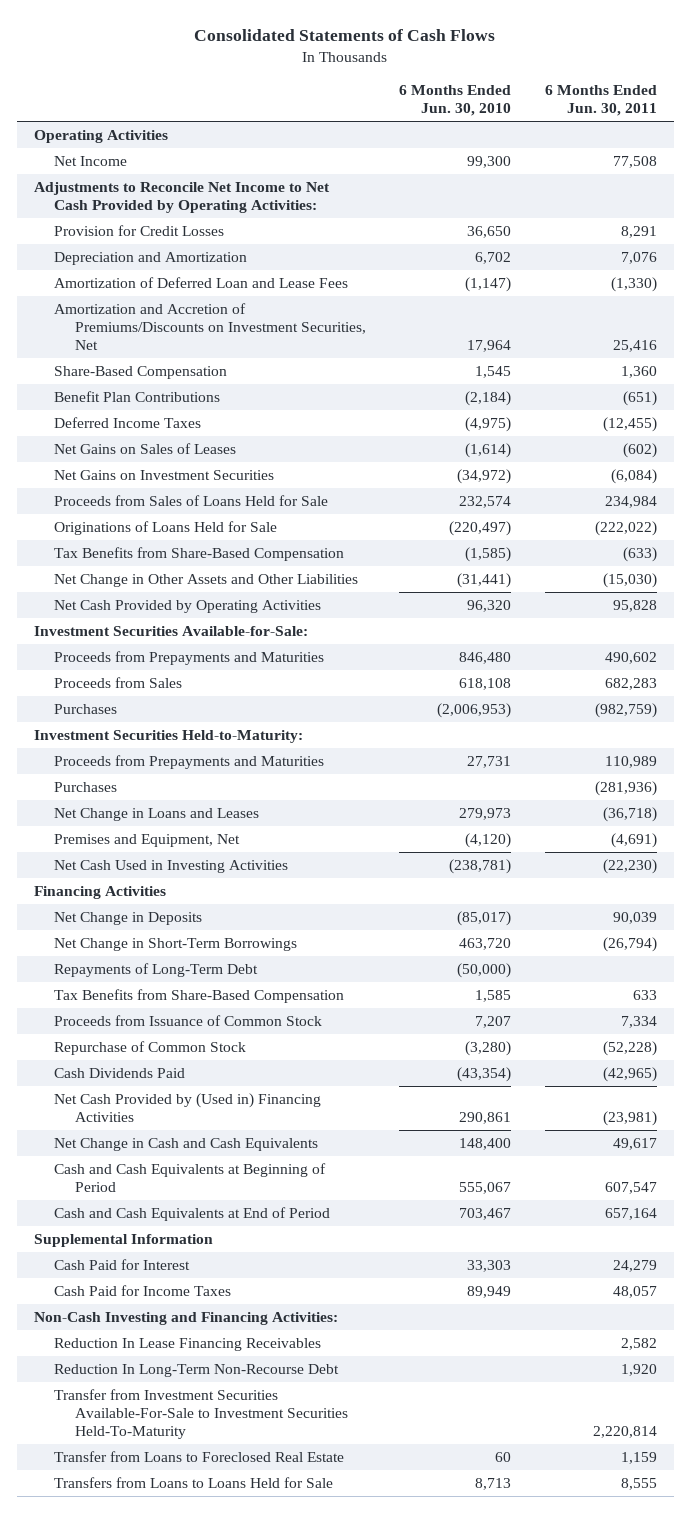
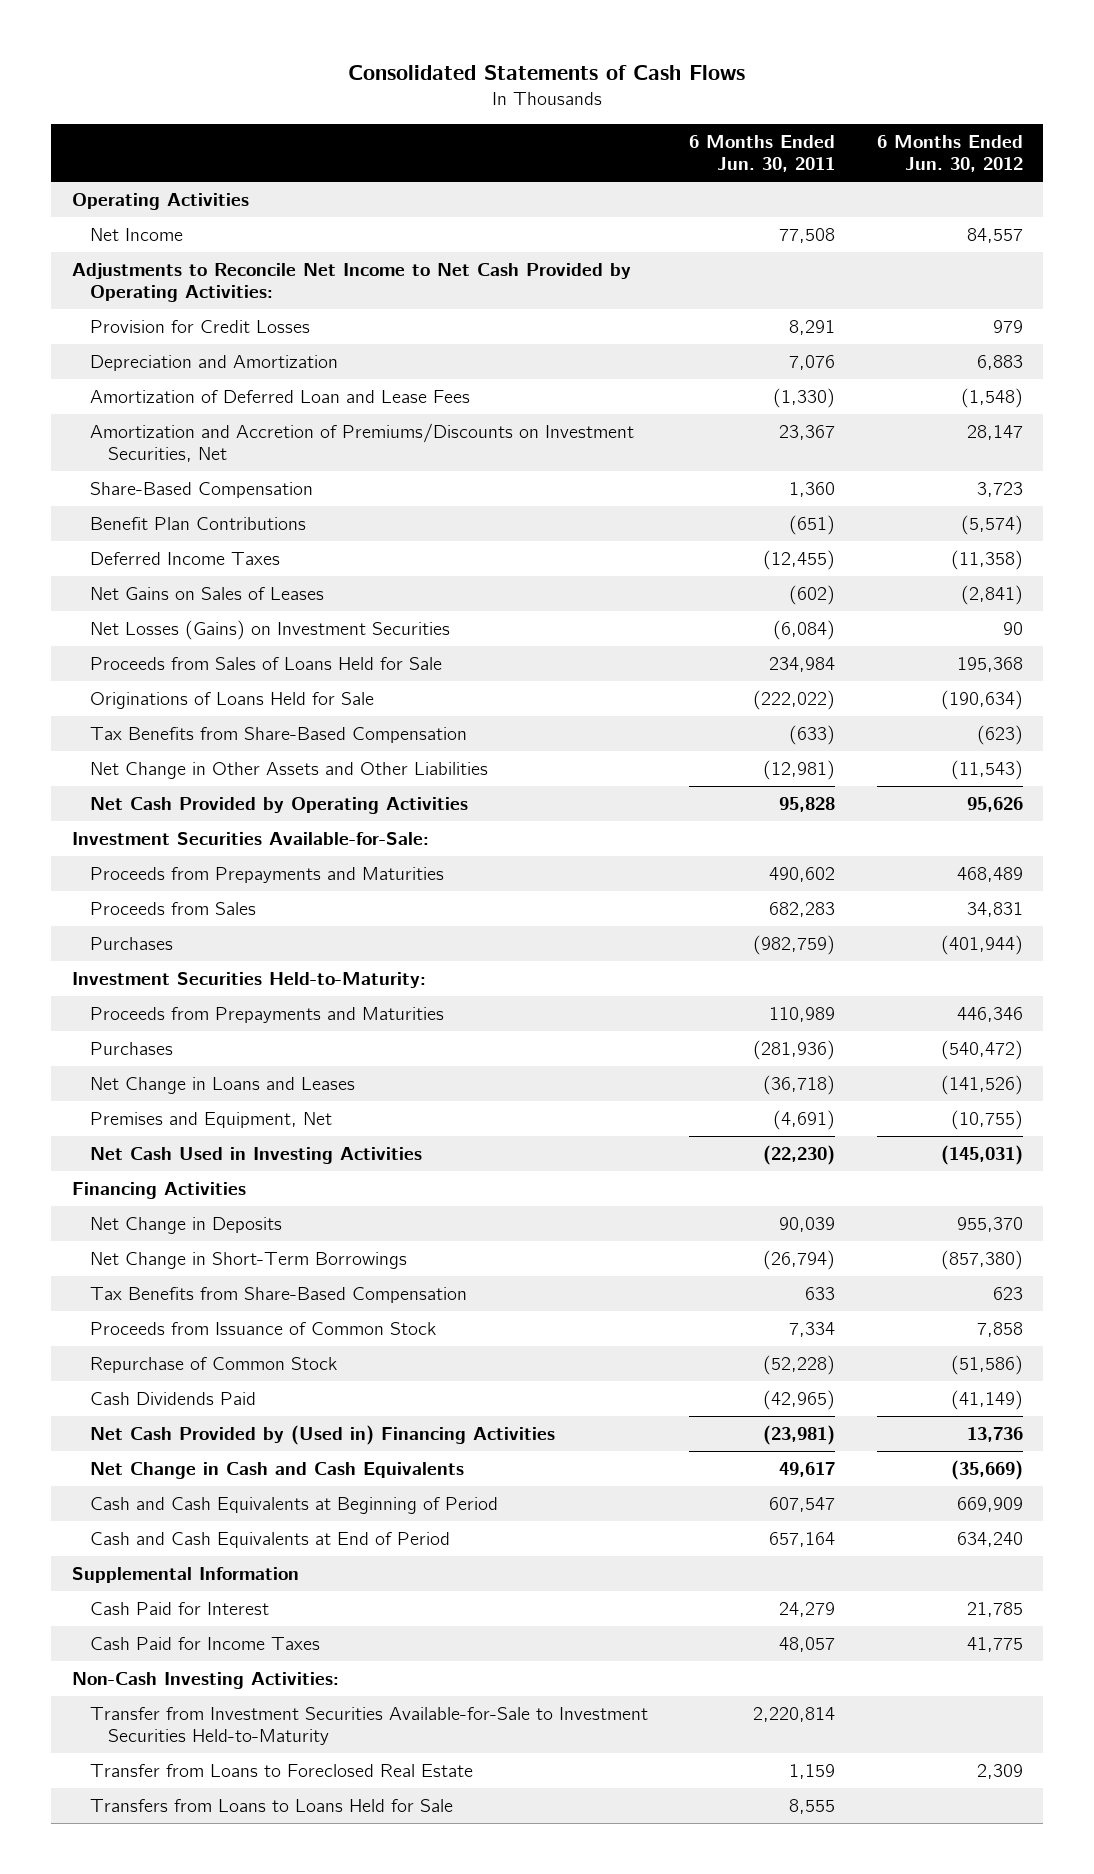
- | 6 Months Ended Jun. 30, 2010 | 6 Months Ended Jun. 30, 2011
+ | 6 Months Ended Jun. 30, 2011 | 6 Months Ended Jun. 30, 2012
- Amortization and Accretion of Premiums/Discounts on Investment Securities, Net | 17,964 | 25,416
+ Amortization and Accretion of Premiums/Discounts on Investment Securities, Net | 23,367 | 28,147
- Net Gains on Investment Securities | (34,972) | (6,084)
+ Net Losses (Gains) on Investment Securities | (6,084) | 90
- Net Change in Other Assets and Other Liabilities | (31,441) | (15,030)
+ Net Change in Other Assets and Other Liabilities | (12,981) | (11,543)
- Repayments of Long-Term Debt | (50,000) |
- Non-Cash Investing and Financing Activities:
- Reduction In Lease Financing Receivables | | 2,582
- Reduction In Long-Term Non-Recourse Debt | | 1,920
- Transfer from Investment Securities Available-For-Sale to Investment Securities Held-To-Maturity | | 2,220,814
+ Non-Cash Investing Activities:
+ Transfer from Investment Securities Available-for-Sale to Investment Securities Held-to-Maturity | 2,220,814 |

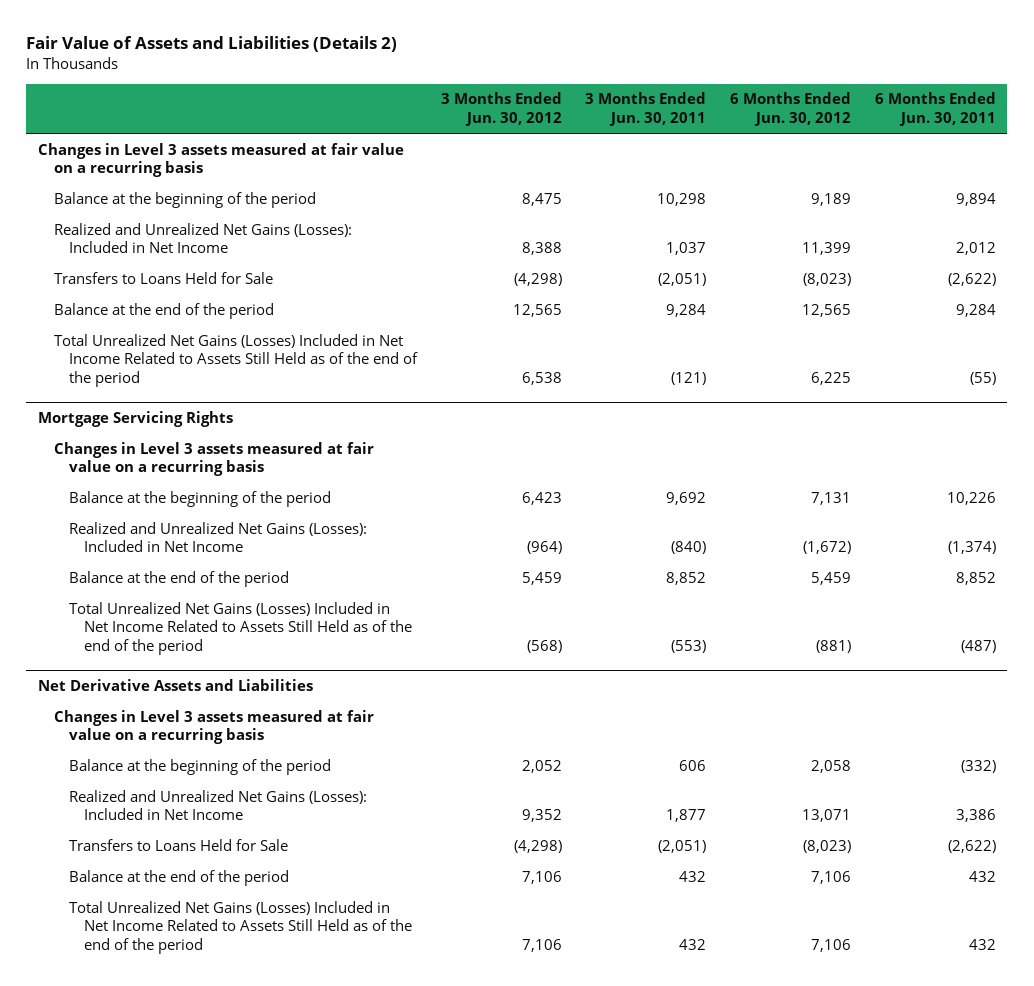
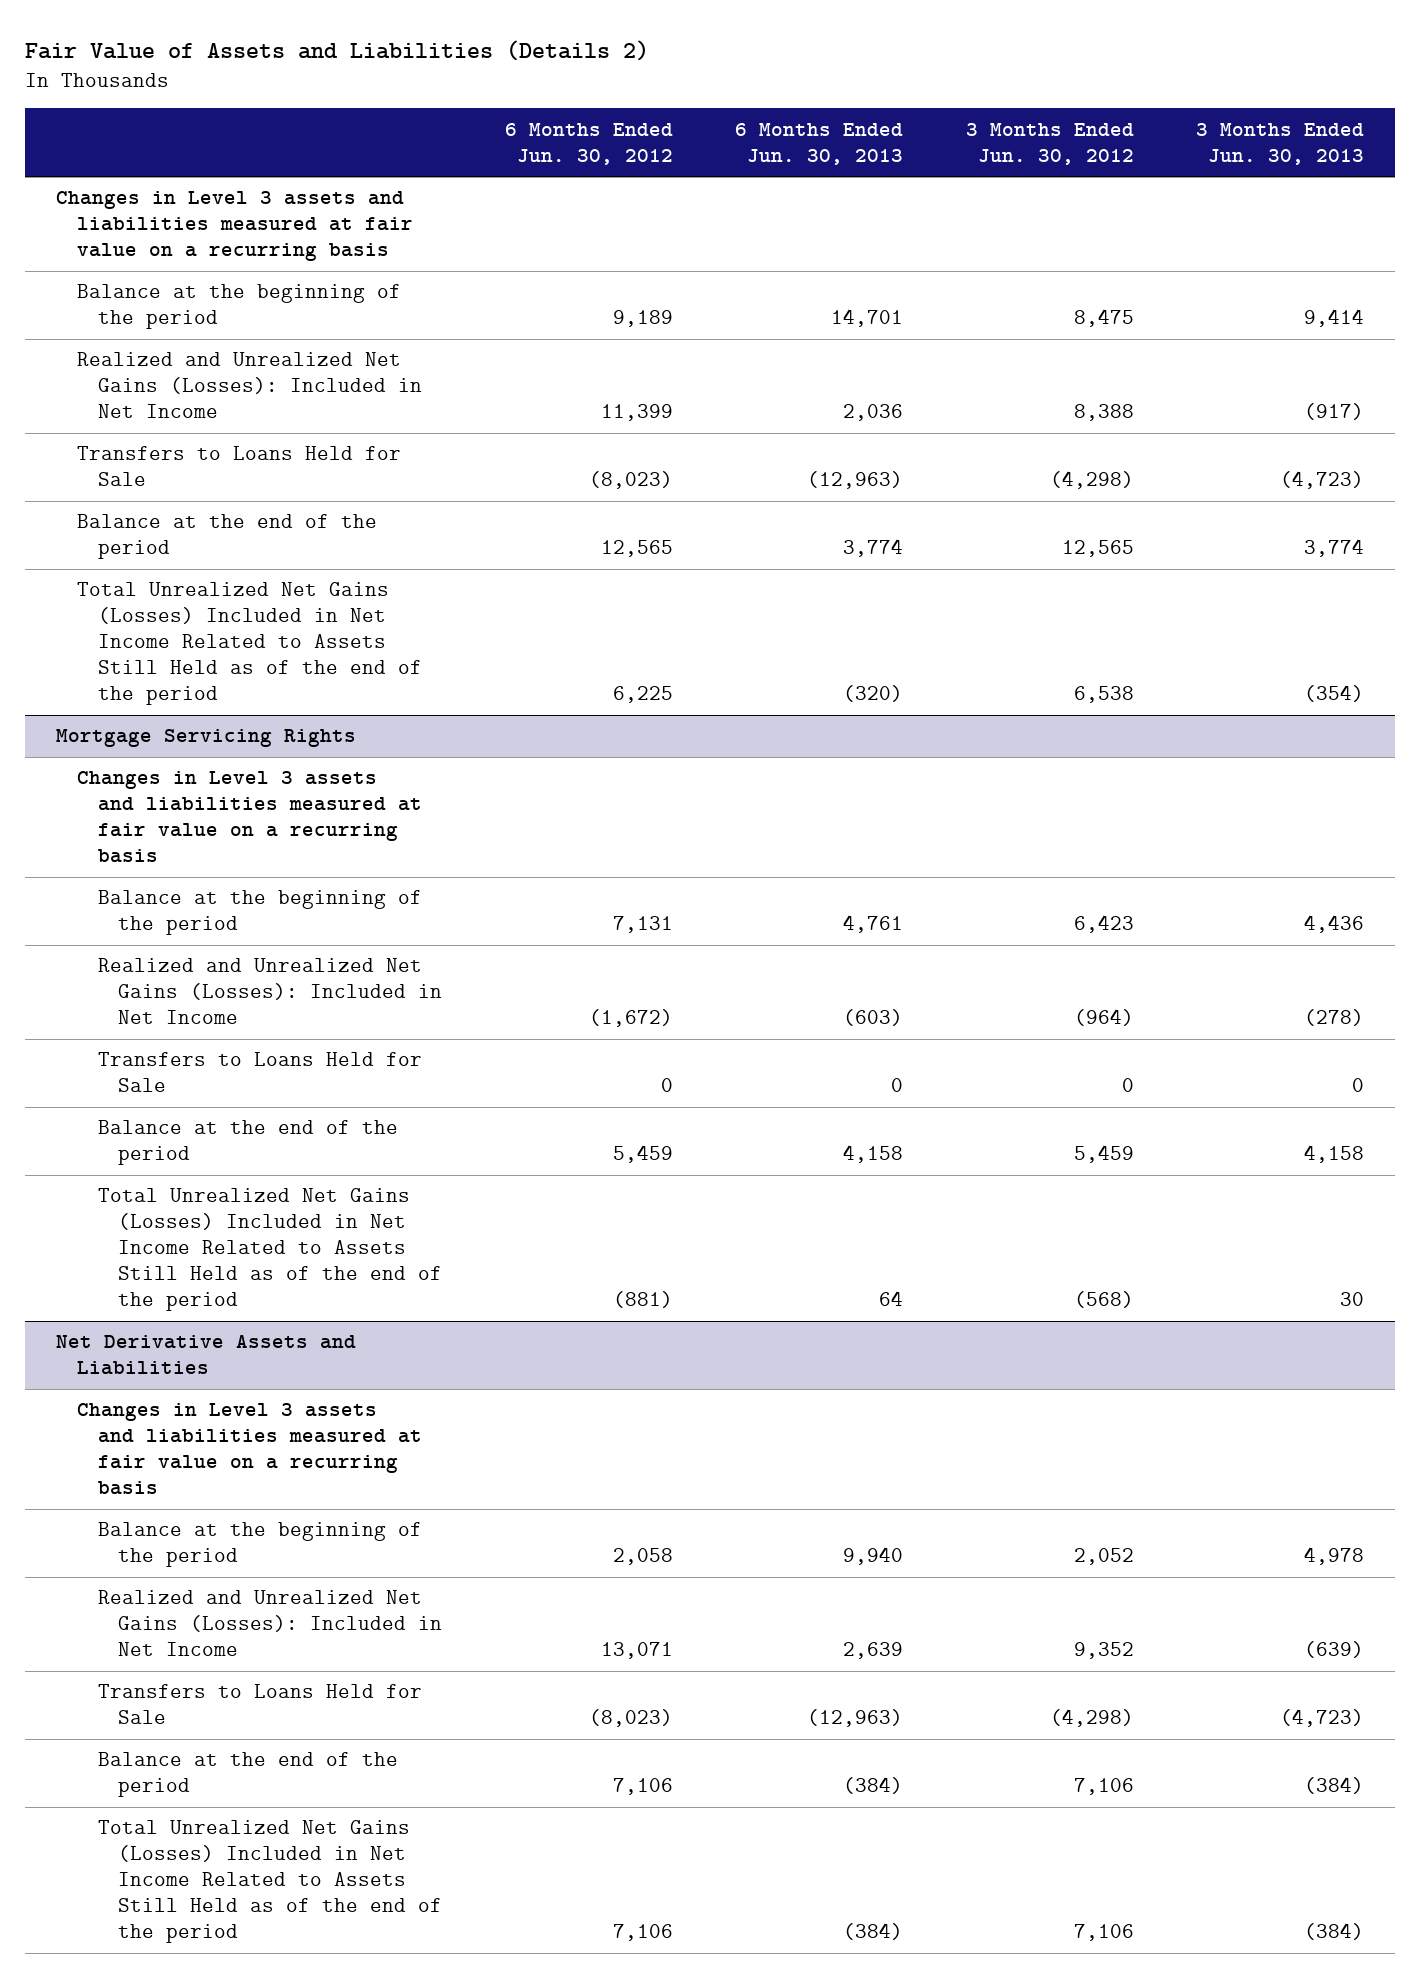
- | 3 Months Ended Jun. 30, 2012 | 3 Months Ended Jun. 30, 2011 | 6 Months Ended Jun. 30, 2012 | 6 Months Ended Jun. 30, 2011
+ | 6 Months Ended Jun. 30, 2012 | 6 Months Ended Jun. 30, 2013 | 3 Months Ended Jun. 30, 2012 | 3 Months Ended Jun. 30, 2013
- Changes in Level 3 assets measured at fair value on a recurring basis
+ Changes in Level 3 assets and liabilities measured at fair value on a recurring basis
@ Mortgage Servicing Rights
- Changes in Level 3 assets measured at fair value on a recurring basis
+ Changes in Level 3 assets and liabilities measured at fair value on a recurring basis
+ Transfers to Loans Held for Sale | 0 | 0 | 0 | 0
@ Net Derivative Assets and Liabilities
- Changes in Level 3 assets measured at fair value on a recurring basis
+ Changes in Level 3 assets and liabilities measured at fair value on a recurring basis

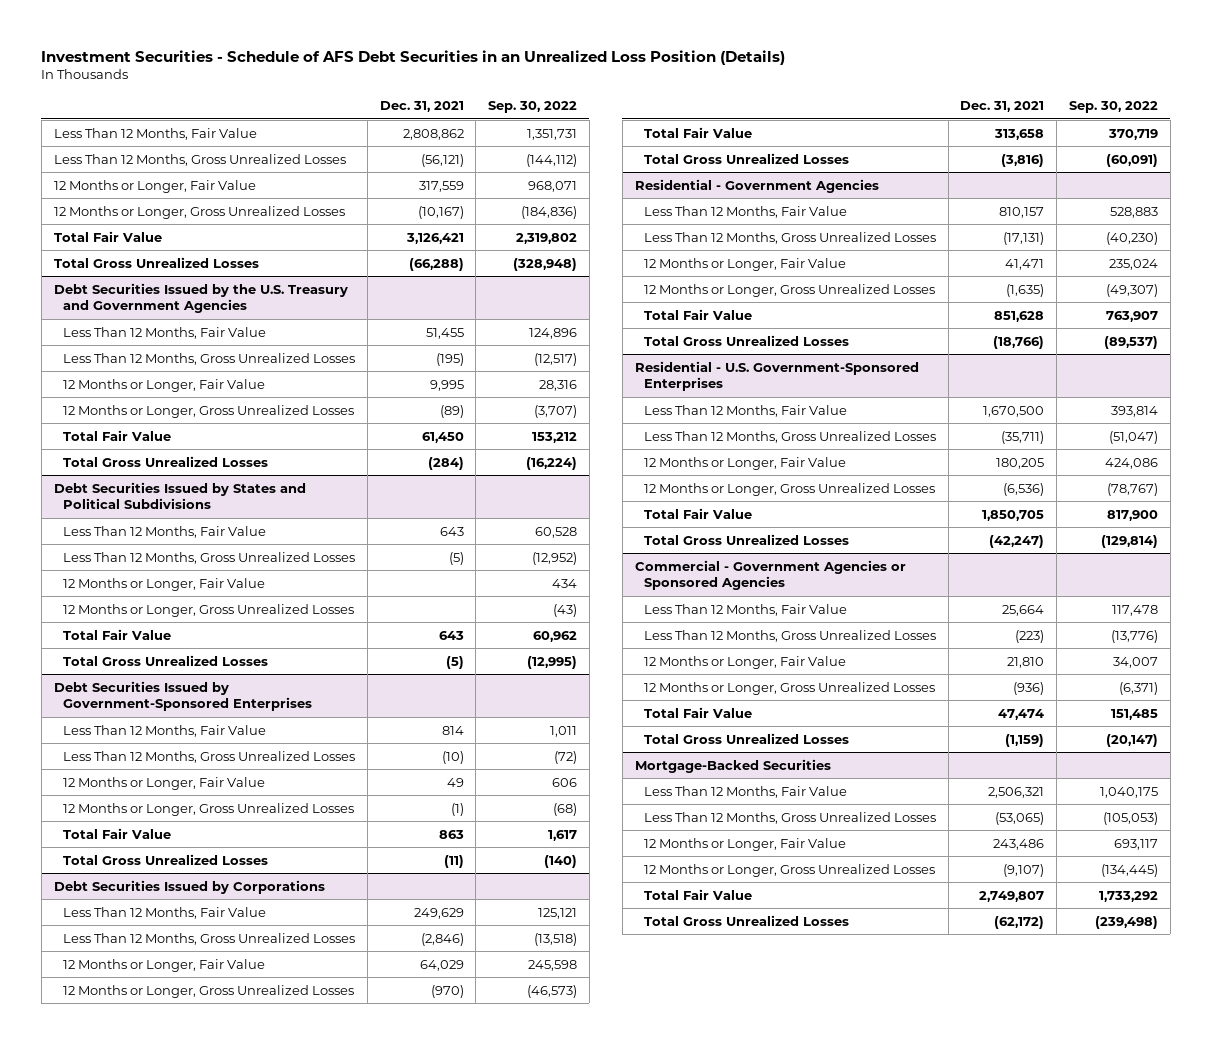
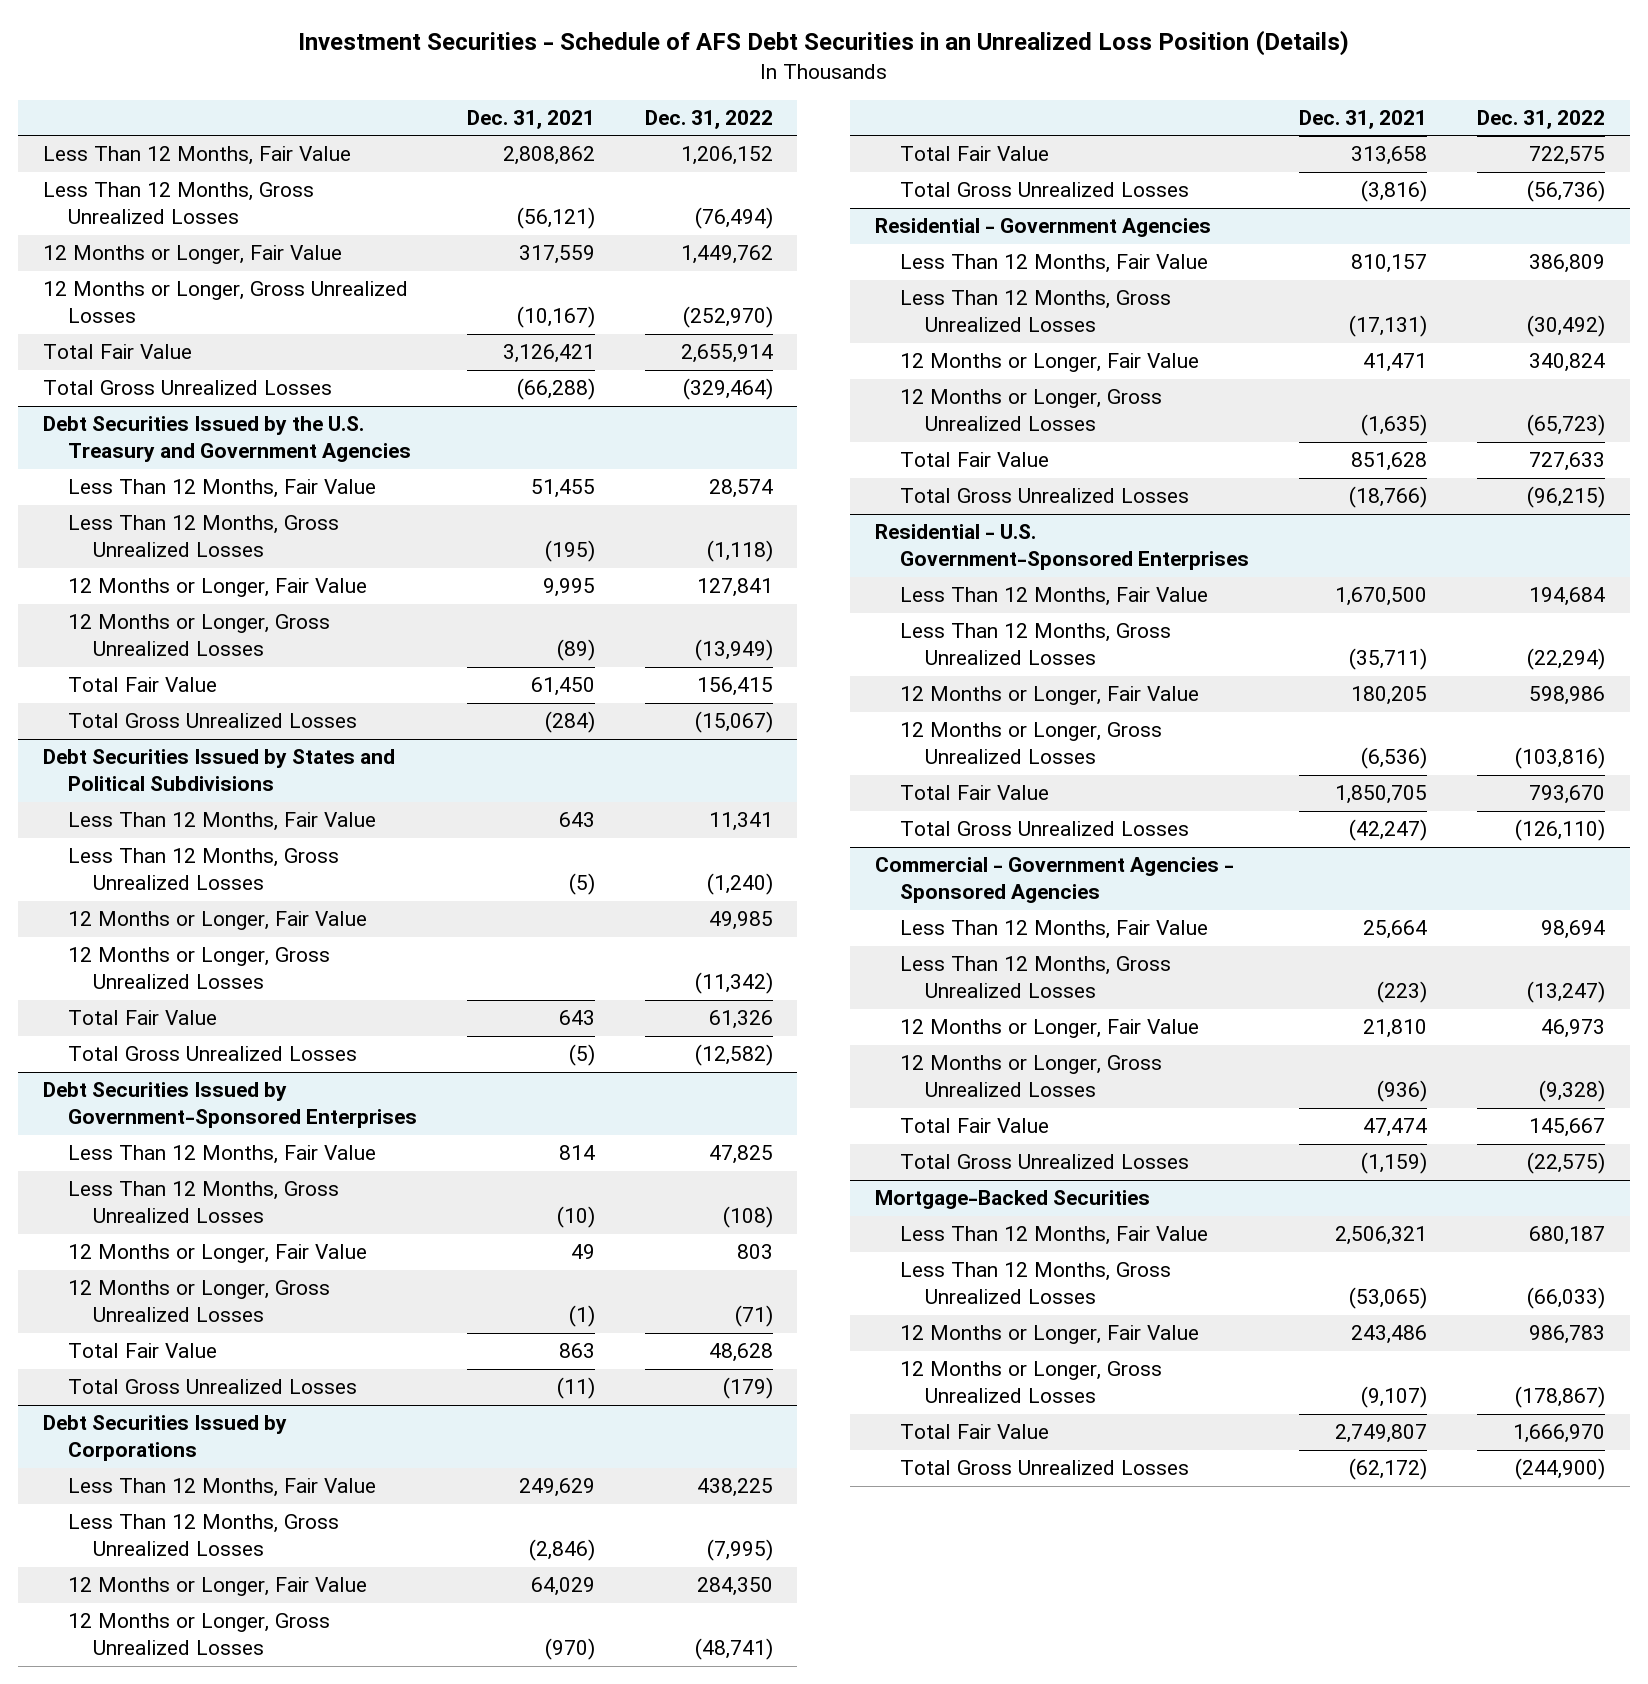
- | Dec. 31, 2021 | Sep. 30, 2022
+ | Dec. 31, 2021 | Dec. 31, 2022
- Commercial - Government Agencies or Sponsored Agencies
+ Commercial - Government Agencies - Sponsored Agencies

